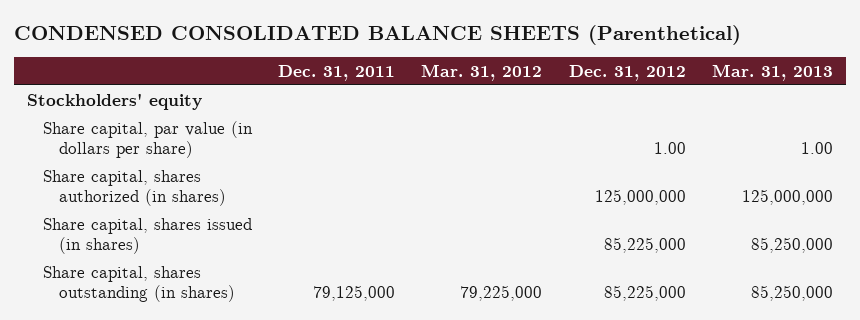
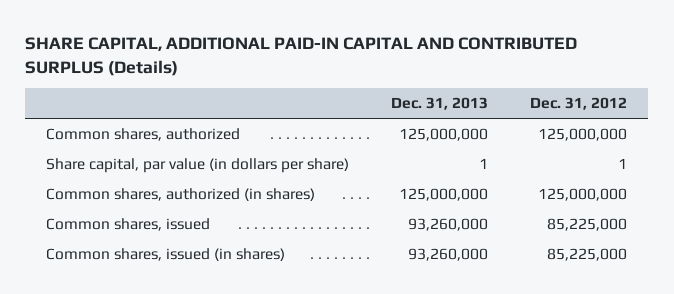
- CONDENSED CONSOLIDATED BALANCE SHEETS (Parenthetical)
+ SHARE CAPITAL, ADDITIONAL PAID-IN CAPITAL AND CONTRIBUTED SURPLUS (Details)
- | Dec. 31, 2011 | Mar. 31, 2012 | Dec. 31, 2012 | Mar. 31, 2013
+ | Dec. 31, 2013 | Dec. 31, 2012
- Stockholders' equity
- Share capital, par value (in dollars per share) | | | 1.00 | 1.00
- Share capital, shares authorized (in shares) | | | 125,000,000 | 125,000,000
- Share capital, shares issued (in shares) | | | 85,225,000 | 85,250,000
- Share capital, shares outstanding (in shares) | 79,125,000 | 79,225,000 | 85,225,000 | 85,250,000
+ Common shares, authorized | 125,000,000 | 125,000,000
+ Share capital, par value (in dollars per share) | 1 | 1
+ Common shares, authorized (in shares) | 125,000,000 | 125,000,000
+ Common shares, issued | 93,260,000 | 85,225,000
+ Common shares, issued (in shares) | 93,260,000 | 85,225,000

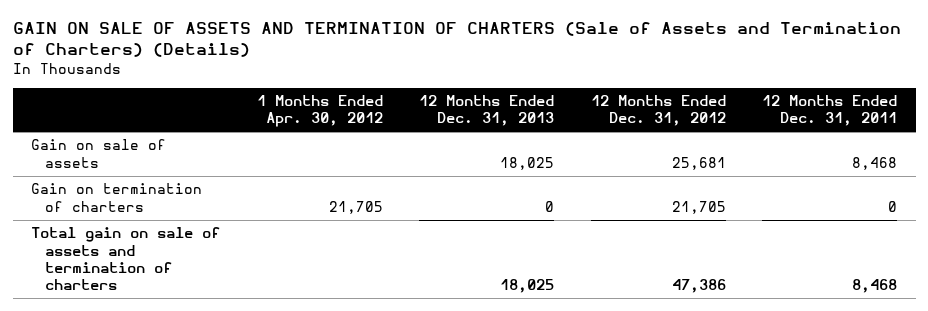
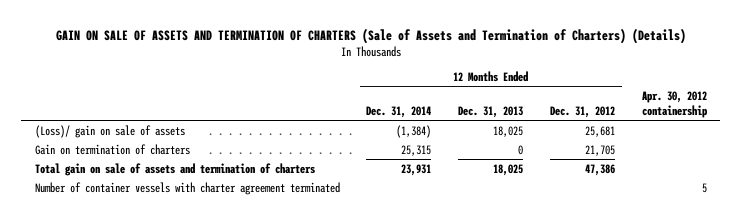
- | 1 Months Ended Apr. 30, 2012 | 12 Months Ended Dec. 31, 2013 | 12 Months Ended Dec. 31, 2012 | 12 Months Ended Dec. 31, 2011
+ | 12 Months Ended Dec. 31, 2014 | 12 Months Ended Dec. 31, 2013 | 12 Months Ended Dec. 31, 2012 | Apr. 30, 2012 containership
- Gain on sale of assets | | 18,025 | 25,681 | 8,468
+ (Loss)/ gain on sale of assets | (1,384) | 18,025 | 25,681 |
+ Number of container vessels with charter agreement terminated | | | | 5

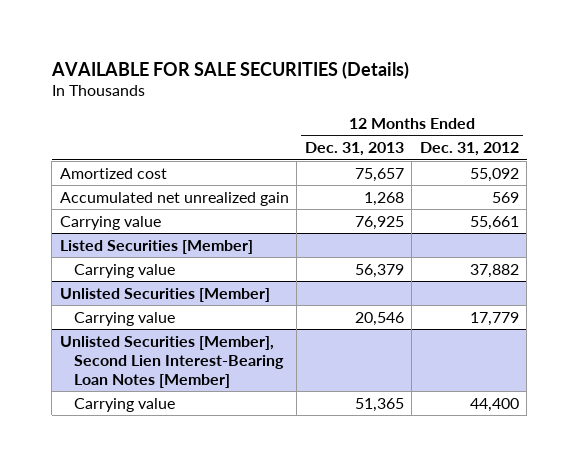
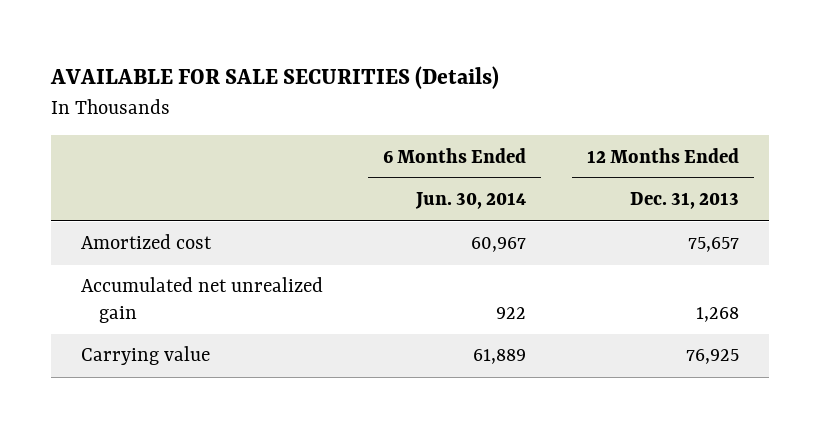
- | 12 Months Ended Dec. 31, 2013 | 12 Months Ended Dec. 31, 2012
+ | 6 Months Ended Jun. 30, 2014 | 12 Months Ended Dec. 31, 2013
- Listed Securities [Member]
- Carrying value | 56,379 | 37,882
- Unlisted Securities [Member]
- Carrying value | 20,546 | 17,779
- Unlisted Securities [Member], Second Lien Interest-Bearing Loan Notes [Member]
- Carrying value | 51,365 | 44,400

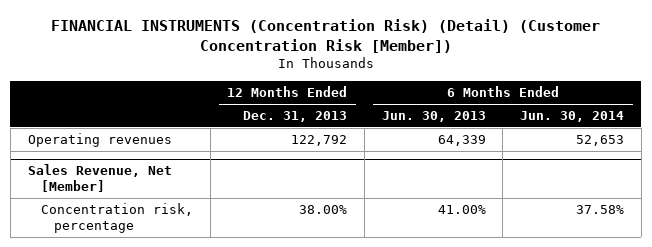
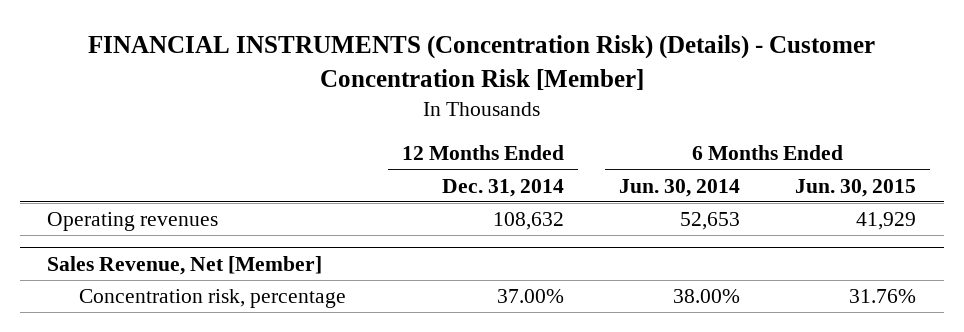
- FINANCIAL INSTRUMENTS (Concentration Risk) (Detail) (Customer Concentration Risk [Member])
+ FINANCIAL INSTRUMENTS (Concentration Risk) (Details) - Customer Concentration Risk [Member]
- | 12 Months Ended Dec. 31, 2013 | 6 Months Ended Jun. 30, 2013 | 6 Months Ended Jun. 30, 2014
+ | 12 Months Ended Dec. 31, 2014 | 6 Months Ended Jun. 30, 2014 | 6 Months Ended Jun. 30, 2015
@ Sales Revenue, Net [Member]
- Concentration risk, percentage | 38.00% | 41.00% | 37.58%
+ Concentration risk, percentage | 37.00% | 38.00% | 31.76%

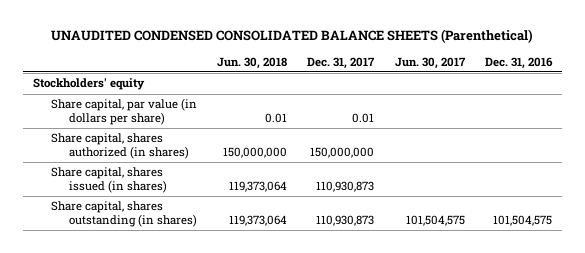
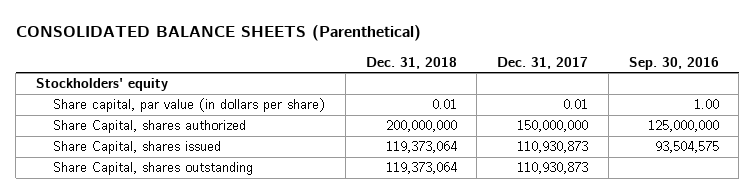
- UNAUDITED CONDENSED CONSOLIDATED BALANCE SHEETS (Parenthetical)
+ CONSOLIDATED BALANCE SHEETS (Parenthetical)
- | Jun. 30, 2018 | Dec. 31, 2017 | Jun. 30, 2017 | Dec. 31, 2016
+ | Dec. 31, 2018 | Dec. 31, 2017 | Sep. 30, 2016
- Share capital, shares authorized (in shares) | 150,000,000 | 150,000,000 | |
- Share capital, shares issued (in shares) | 119,373,064 | 110,930,873 | |
- Share capital, shares outstanding (in shares) | 119,373,064 | 110,930,873 | 101,504,575 | 101,504,575
+ Share Capital, shares authorized | 200,000,000 | 150,000,000 | 125,000,000
+ Share Capital, shares issued | 119,373,064 | 110,930,873 | 93,504,575
+ Share Capital, shares outstanding | 119,373,064 | 110,930,873 |

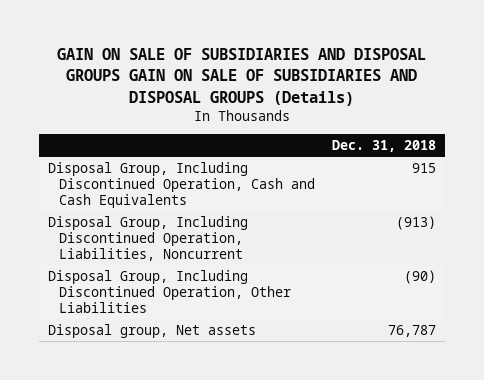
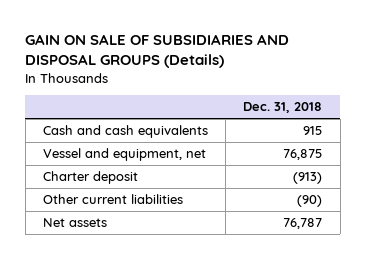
- GAIN ON SALE OF SUBSIDIARIES AND DISPOSAL GROUPS GAIN ON SALE OF SUBSIDIARIES AND DISPOSAL GROUPS (Details)
+ GAIN ON SALE OF SUBSIDIARIES AND DISPOSAL GROUPS (Details)
- Disposal Group, Including Discontinued Operation, Cash and Cash Equivalents | 915
- Disposal Group, Including Discontinued Operation, Liabilities, Noncurrent | (913)
- Disposal Group, Including Discontinued Operation, Other Liabilities | (90)
- Disposal group, Net assets | 76,787
+ Cash and cash equivalents | 915
+ Vessel and equipment, net | 76,875
+ Charter deposit | (913)
+ Other current liabilities | (90)
+ Net assets | 76,787

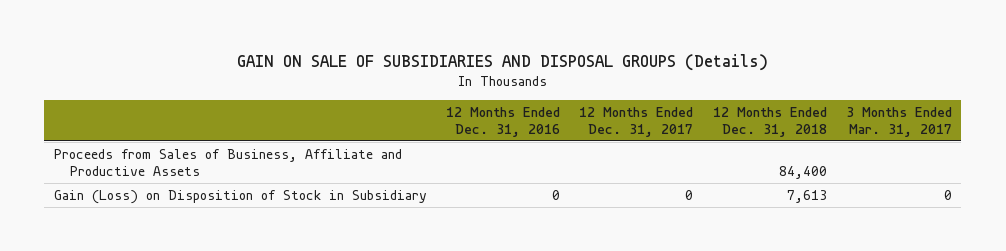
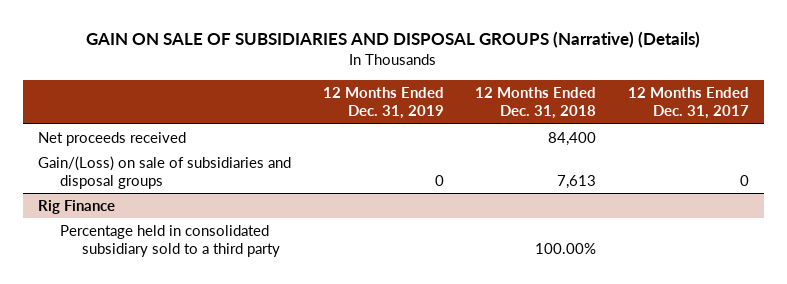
- GAIN ON SALE OF SUBSIDIARIES AND DISPOSAL GROUPS (Details)
+ GAIN ON SALE OF SUBSIDIARIES AND DISPOSAL GROUPS (Narrative) (Details)
- | 12 Months Ended Dec. 31, 2016 | 12 Months Ended Dec. 31, 2017 | 12 Months Ended Dec. 31, 2018 | 3 Months Ended Mar. 31, 2017
+ | 12 Months Ended Dec. 31, 2019 | 12 Months Ended Dec. 31, 2018 | 12 Months Ended Dec. 31, 2017
- Proceeds from Sales of Business, Affiliate and Productive Assets | | | 84,400 |
- Gain (Loss) on Disposition of Stock in Subsidiary | 0 | 0 | 7,613 | 0
+ Net proceeds received | | 84,400 |
+ Gain/(Loss) on sale of subsidiaries and disposal groups | 0 | 7,613 | 0
+ Rig Finance
+ Percentage held in consolidated subsidiary sold to a third party | | 100.00% |

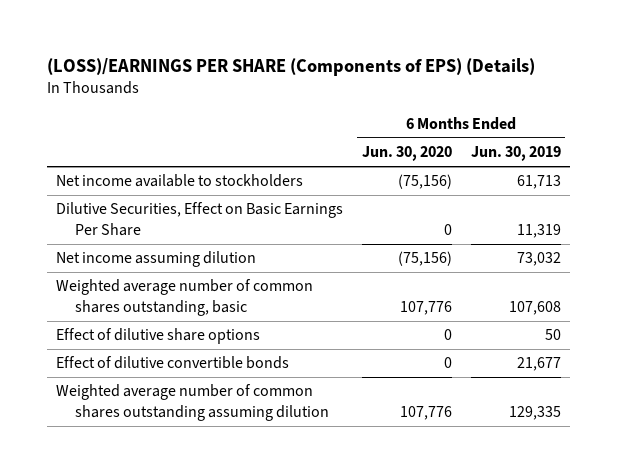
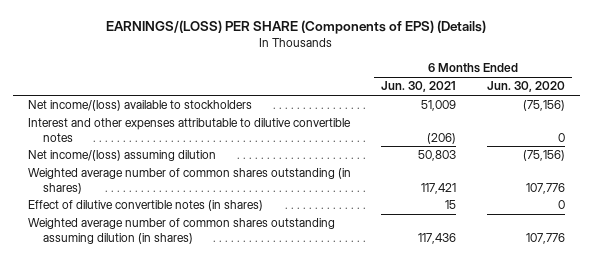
- (LOSS)/EARNINGS PER SHARE (Components of EPS) (Details)
+ EARNINGS/(LOSS) PER SHARE (Components of EPS) (Details)
- | 6 Months Ended Jun. 30, 2020 | 6 Months Ended Jun. 30, 2019
+ | 6 Months Ended Jun. 30, 2021 | 6 Months Ended Jun. 30, 2020
- Net income available to stockholders | (75,156) | 61,713
- Dilutive Securities, Effect on Basic Earnings Per Share | 0 | 11,319
- Net income assuming dilution | (75,156) | 73,032
- Weighted average number of common shares outstanding, basic | 107,776 | 107,608
- Effect of dilutive share options | 0 | 50
- Effect of dilutive convertible bonds | 0 | 21,677
- Weighted average number of common shares outstanding assuming dilution | 107,776 | 129,335
+ Net income/(loss) available to stockholders | 51,009 | (75,156)
+ Interest and other expenses attributable to dilutive convertible notes | (206) | 0
+ Net income/(loss) assuming dilution | 50,803 | (75,156)
+ Weighted average number of common shares outstanding (in shares) | 117,421 | 107,776
+ Effect of dilutive convertible notes (in shares) | 15 | 0
+ Weighted average number of common shares outstanding assuming dilution (in shares) | 117,436 | 107,776

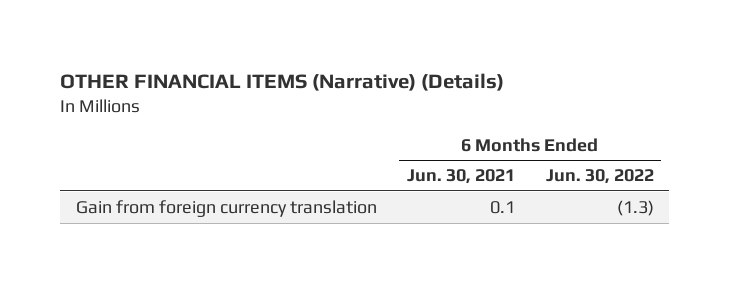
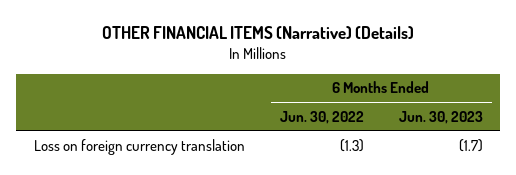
- | 6 Months Ended Jun. 30, 2021 | 6 Months Ended Jun. 30, 2022
+ | 6 Months Ended Jun. 30, 2022 | 6 Months Ended Jun. 30, 2023
- Gain from foreign currency translation | 0.1 | (1.3)
+ Loss on foreign currency translation | (1.3) | (1.7)

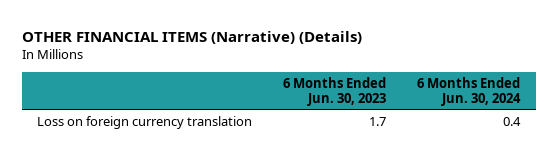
- | 6 Months Ended Jun. 30, 2022 | 6 Months Ended Jun. 30, 2023
+ | 6 Months Ended Jun. 30, 2023 | 6 Months Ended Jun. 30, 2024
- Loss on foreign currency translation | (1.3) | (1.7)
+ Loss on foreign currency translation | 1.7 | 0.4

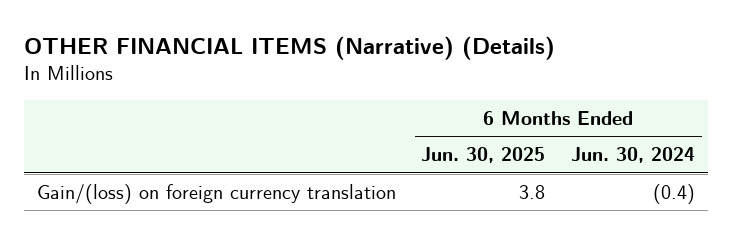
- | 6 Months Ended Jun. 30, 2023 | 6 Months Ended Jun. 30, 2024
+ | 6 Months Ended Jun. 30, 2025 | 6 Months Ended Jun. 30, 2024
- Loss on foreign currency translation | 1.7 | 0.4
+ Gain/(loss) on foreign currency translation | 3.8 | (0.4)

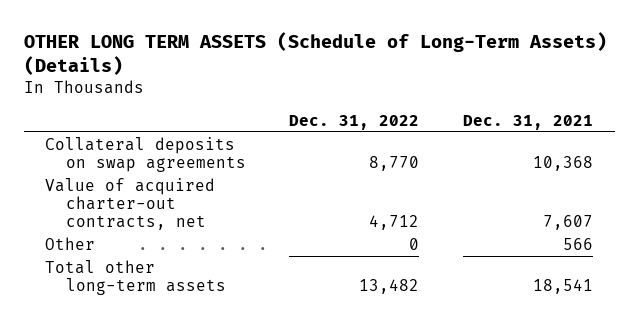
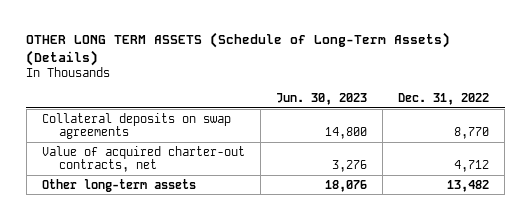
- | Dec. 31, 2022 | Dec. 31, 2021
+ | Jun. 30, 2023 | Dec. 31, 2022
- Other | 0 | 566
- Total other long-term assets | 13,482 | 18,541
+ Other long-term assets | 18,076 | 13,482

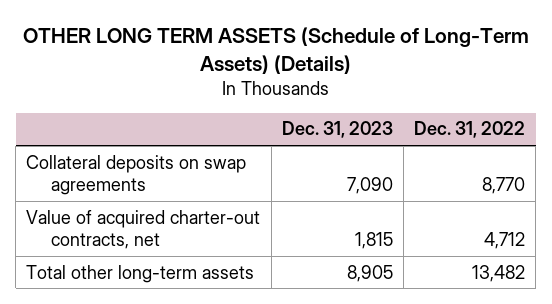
- | Jun. 30, 2023 | Dec. 31, 2022
+ | Dec. 31, 2023 | Dec. 31, 2022
- Other long-term assets | 18,076 | 13,482
+ Total other long-term assets | 8,905 | 13,482

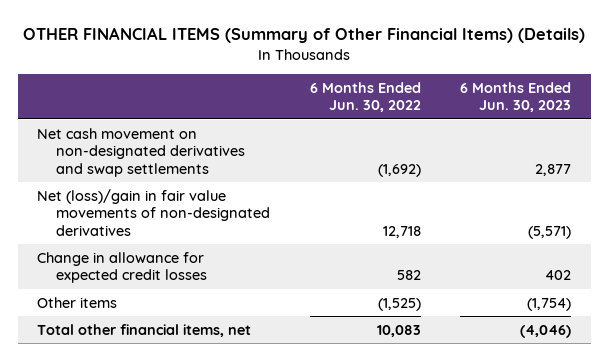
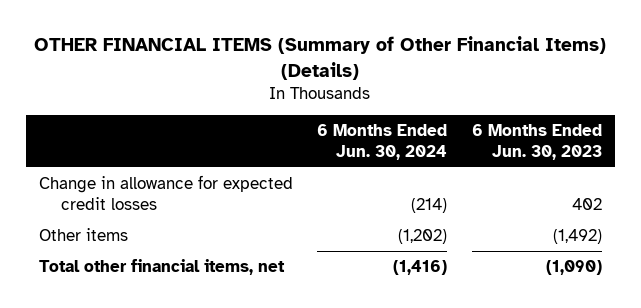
- | 6 Months Ended Jun. 30, 2022 | 6 Months Ended Jun. 30, 2023
+ | 6 Months Ended Jun. 30, 2024 | 6 Months Ended Jun. 30, 2023
- Net cash movement on non-designated derivatives and swap settlements | (1,692) | 2,877
- Net (loss)/gain in fair value movements of non-designated derivatives | 12,718 | (5,571)
- Other items | (1,525) | (1,754)
- Total other financial items, net | 10,083 | (4,046)
+ Other items | (1,202) | (1,492)
+ Total other financial items, net | (1,416) | (1,090)

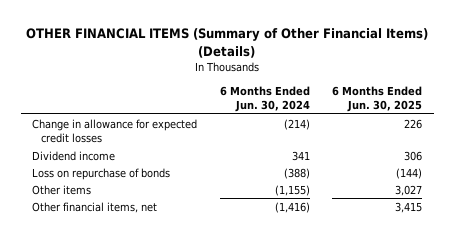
- | 6 Months Ended Jun. 30, 2024 | 6 Months Ended Jun. 30, 2023
+ | 6 Months Ended Jun. 30, 2024 | 6 Months Ended Jun. 30, 2025
- Other items | (1,202) | (1,492)
- Total other financial items, net | (1,416) | (1,090)
+ Dividend income | 341 | 306
+ Loss on repurchase of bonds | (388) | (144)
+ Other items | (1,155) | 3,027
+ Other financial items, net | (1,416) | 3,415

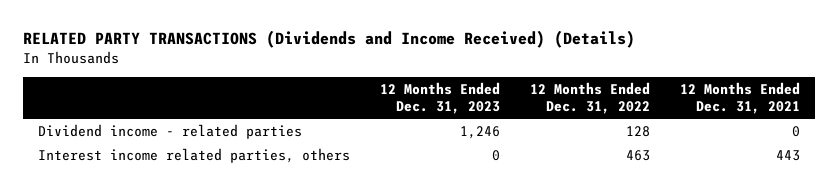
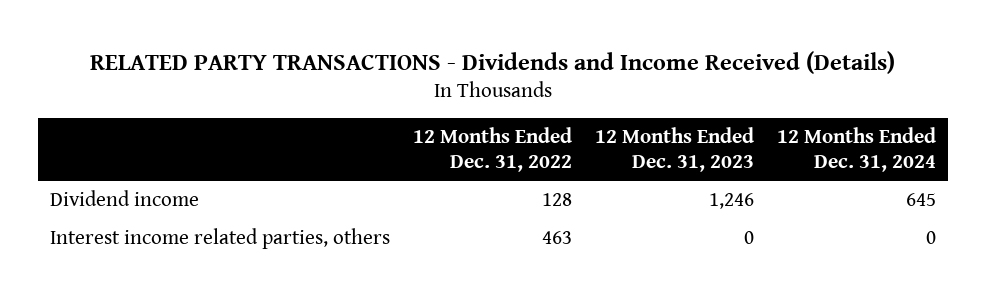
- RELATED PARTY TRANSACTIONS (Dividends and Income Received) (Details)
+ RELATED PARTY TRANSACTIONS - Dividends and Income Received (Details)
- | 12 Months Ended Dec. 31, 2023 | 12 Months Ended Dec. 31, 2022 | 12 Months Ended Dec. 31, 2021
+ | 12 Months Ended Dec. 31, 2022 | 12 Months Ended Dec. 31, 2023 | 12 Months Ended Dec. 31, 2024
- Dividend income - related parties | 1,246 | 128 | 0
+ Dividend income | 128 | 1,246 | 645

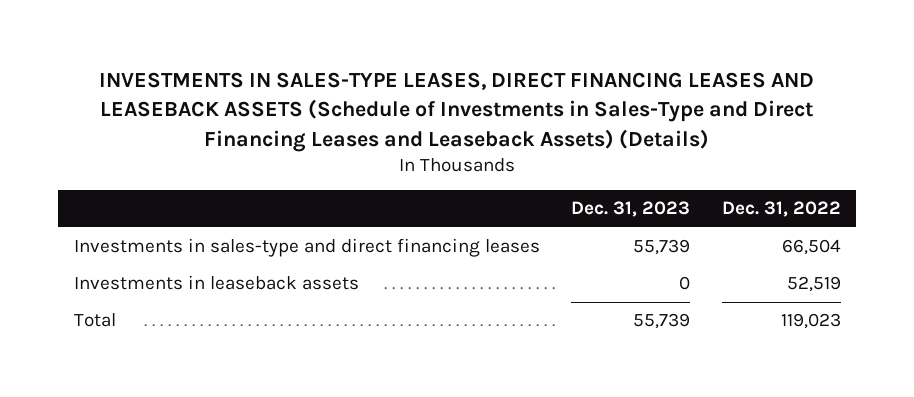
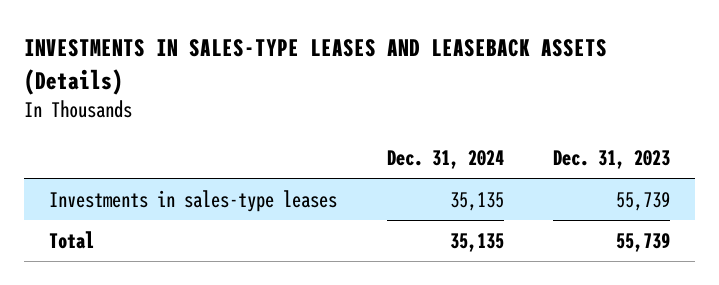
- INVESTMENTS IN SALES-TYPE LEASES, DIRECT FINANCING LEASES AND LEASEBACK ASSETS (Schedule of Investments in Sales-Type and Direct Financing Leases and Leaseback Assets) (Details)
+ INVESTMENTS IN SALES-TYPE LEASES AND LEASEBACK ASSETS (Details)
- | Dec. 31, 2023 | Dec. 31, 2022
+ | Dec. 31, 2024 | Dec. 31, 2023
- Investments in sales-type and direct financing leases | 55,739 | 66,504
- Investments in leaseback assets | 0 | 52,519
+ Investments in sales-type leases | 35,135 | 55,739

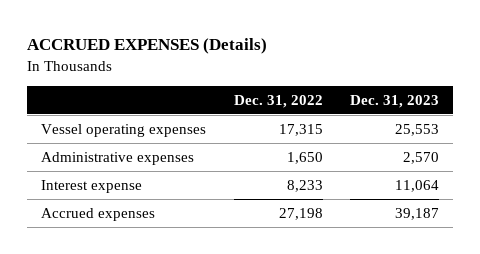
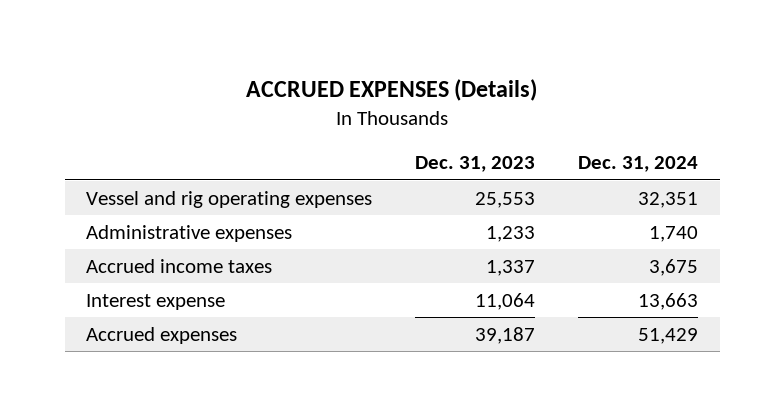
- | Dec. 31, 2022 | Dec. 31, 2023
+ | Dec. 31, 2023 | Dec. 31, 2024
- Vessel operating expenses | 17,315 | 25,553
- Administrative expenses | 1,650 | 2,570
+ Vessel and rig operating expenses | 25,553 | 32,351
+ Administrative expenses | 1,233 | 1,740
+ Accrued income taxes | 1,337 | 3,675

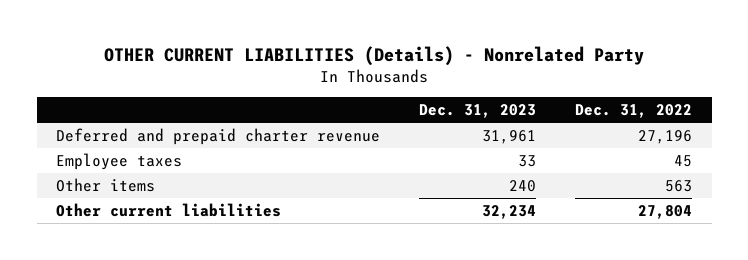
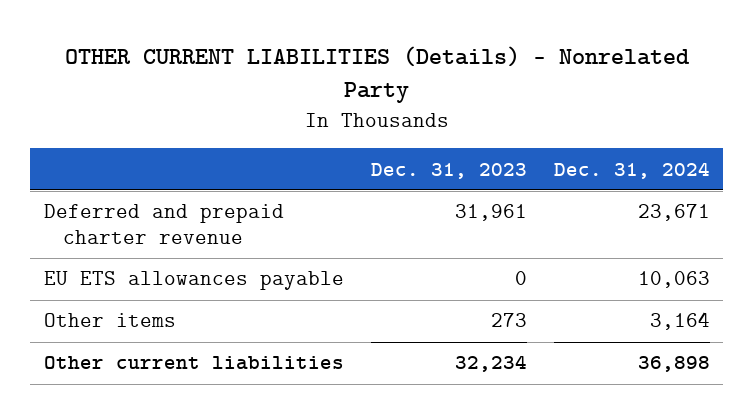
- | Dec. 31, 2023 | Dec. 31, 2022
+ | Dec. 31, 2023 | Dec. 31, 2024
- Employee taxes | 33 | 45
- Other items | 240 | 563
+ EU ETS allowances payable | 0 | 10,063
+ Other items | 273 | 3,164

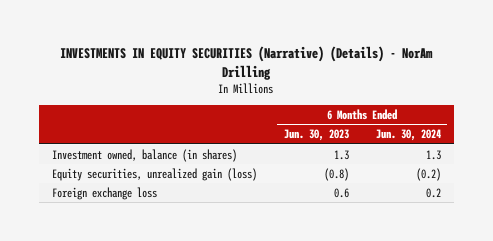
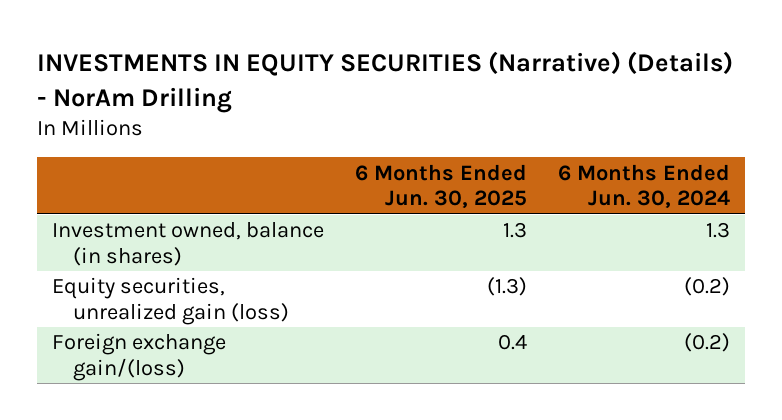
- | 6 Months Ended Jun. 30, 2023 | 6 Months Ended Jun. 30, 2024
+ | 6 Months Ended Jun. 30, 2025 | 6 Months Ended Jun. 30, 2024
- Foreign exchange loss | 0.6 | 0.2
+ Foreign exchange gain/(loss) | 0.4 | (0.2)

